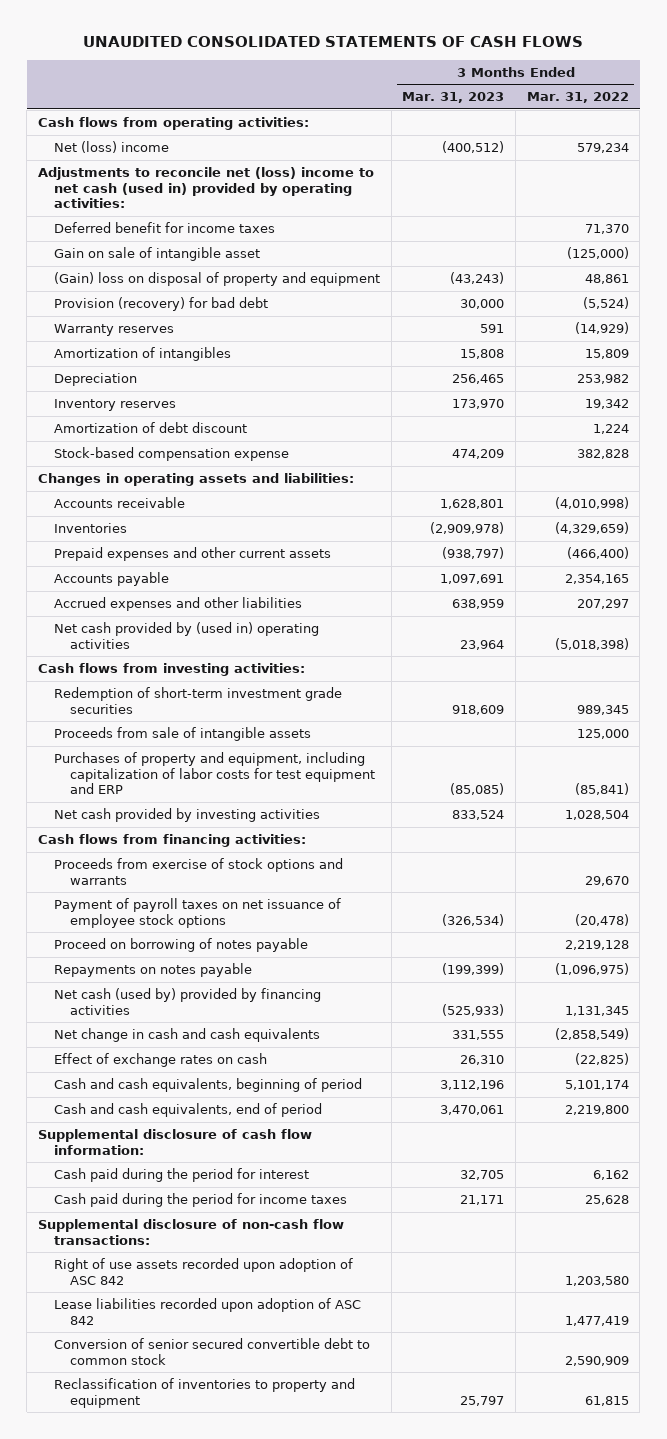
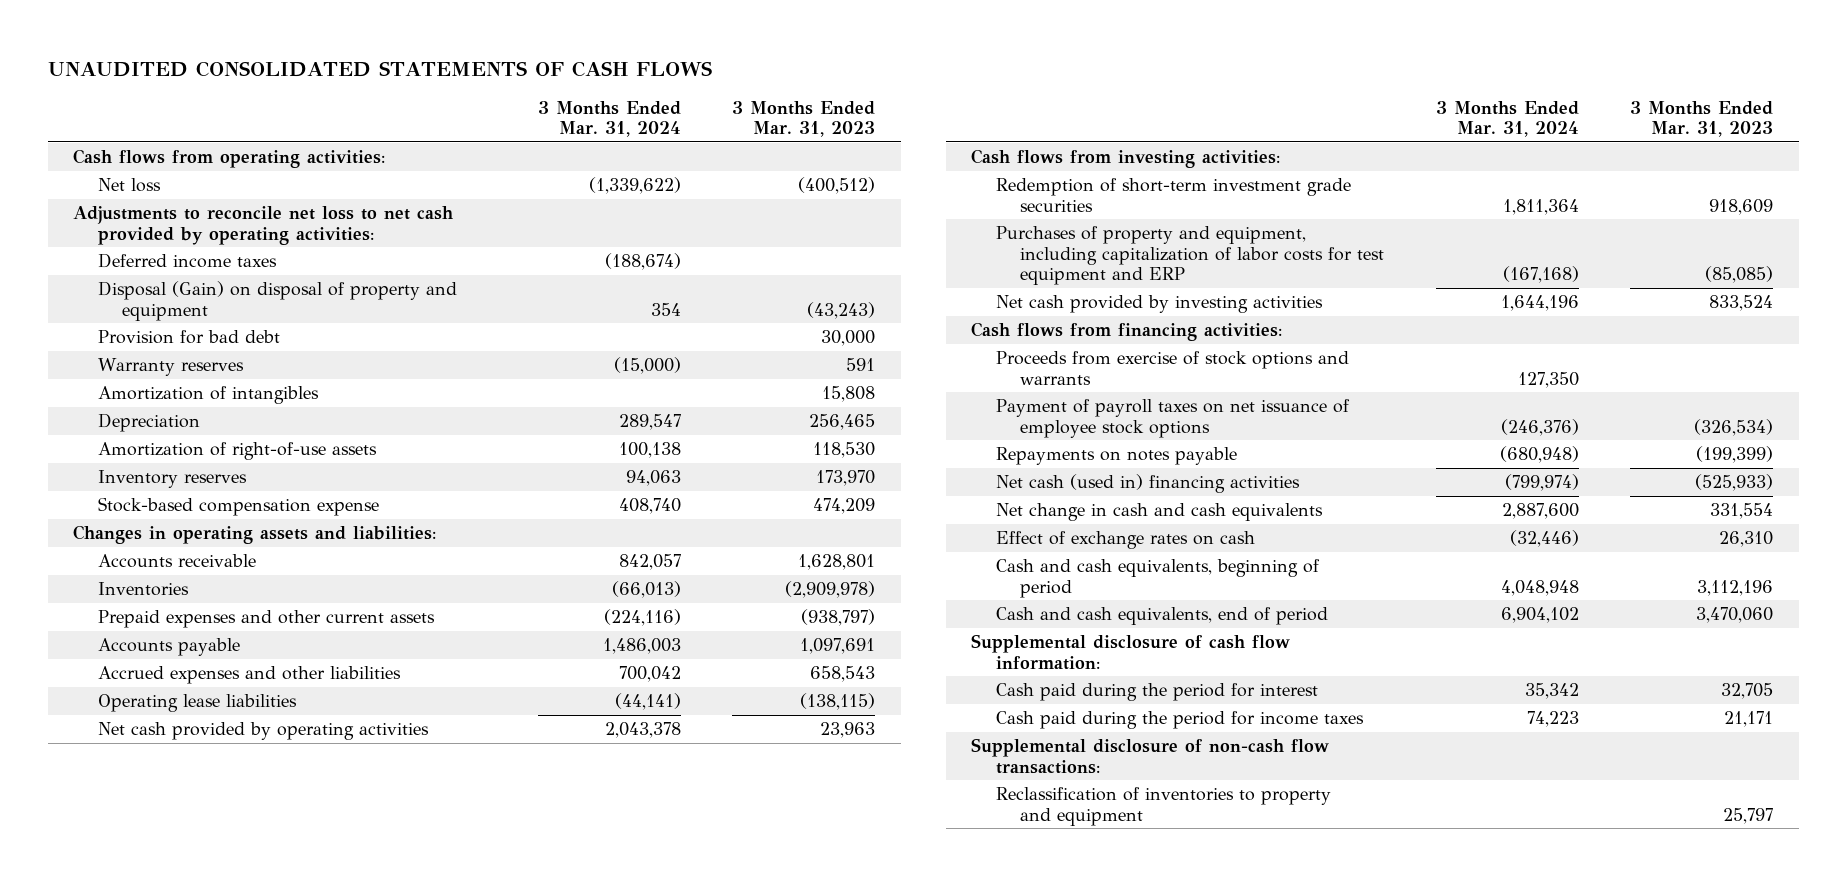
- | 3 Months Ended Mar. 31, 2023 | 3 Months Ended Mar. 31, 2022
+ | 3 Months Ended Mar. 31, 2024 | 3 Months Ended Mar. 31, 2023
- Net (loss) income | (400,512) | 579,234
- Adjustments to reconcile net (loss) income to net cash (used in) provided by operating activities:
- Deferred benefit for income taxes | | 71,370
- Gain on sale of intangible asset | | (125,000)
- (Gain) loss on disposal of property and equipment | (43,243) | 48,861
- Provision (recovery) for bad debt | 30,000 | (5,524)
+ Net loss | (1,339,622) | (400,512)
+ Adjustments to reconcile net loss to net cash provided by operating activities:
+ Deferred income taxes | (188,674) |
+ Disposal (Gain) on disposal of property and equipment | 354 | (43,243)
+ Provision for bad debt | | 30,000
+ Amortization of right-of-use assets | 100,138 | 118,530
- Amortization of debt discount | | 1,224
- Accrued expenses and other liabilities | 638,959 | 207,297
- Net cash provided by (used in) operating activities | 23,964 | (5,018,398)
+ Accrued expenses and other liabilities | 700,042 | 658,543
+ Operating lease liabilities | (44,141) | (138,115)
+ Net cash provided by operating activities | 2,043,378 | 23,963
- Proceeds from sale of intangible assets | | 125,000
- Proceed on borrowing of notes payable | | 2,219,128
- Net cash (used by) provided by financing activities | (525,933) | 1,131,345
- Net change in cash and cash equivalents | 331,555 | (2,858,549)
+ Net cash (used in) financing activities | (799,974) | (525,933)
+ Net change in cash and cash equivalents | 2,887,600 | 331,554
- Cash and cash equivalents, end of period | 3,470,061 | 2,219,800
+ Cash and cash equivalents, end of period | 6,904,102 | 3,470,060
- Right of use assets recorded upon adoption of ASC 842 | | 1,203,580
- Lease liabilities recorded upon adoption of ASC 842 | | 1,477,419
- Conversion of senior secured convertible debt to common stock | | 2,590,909

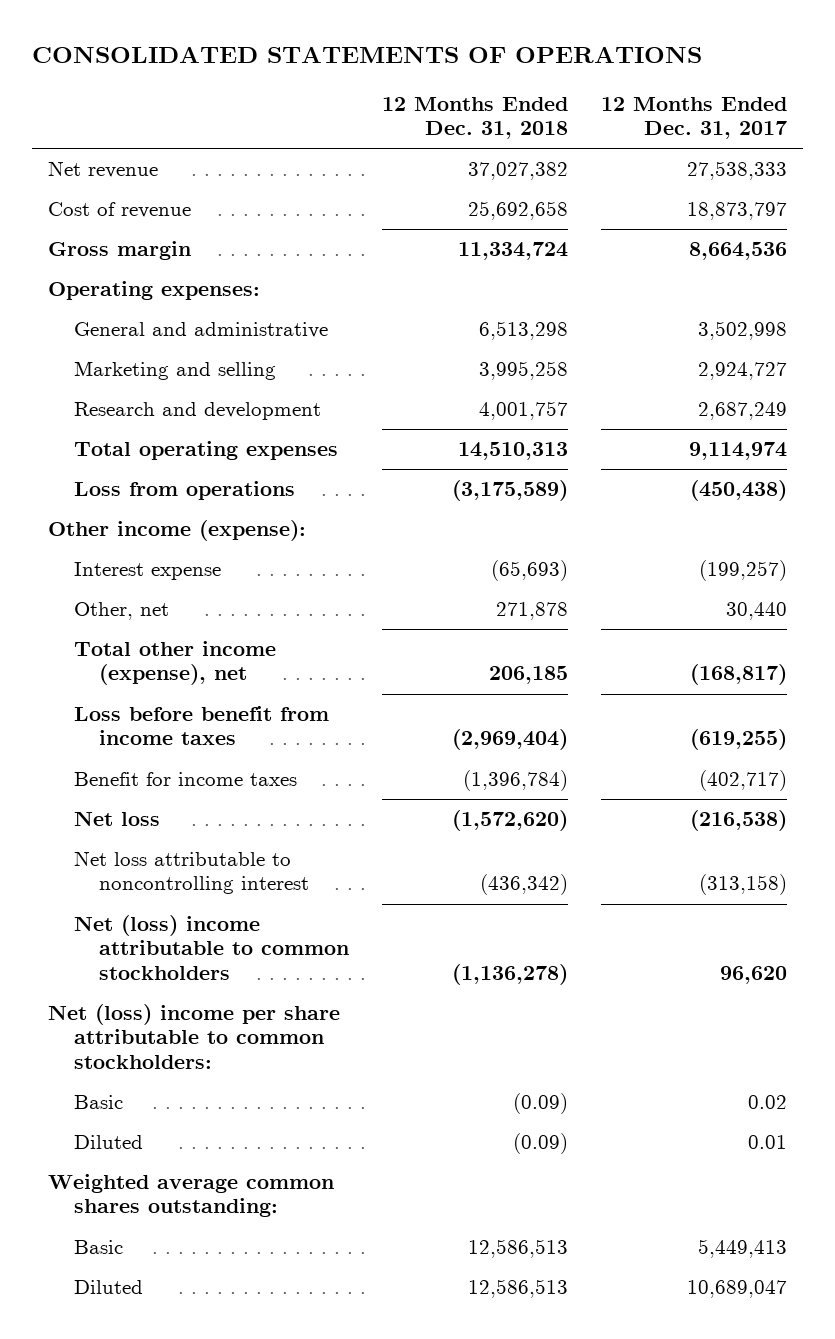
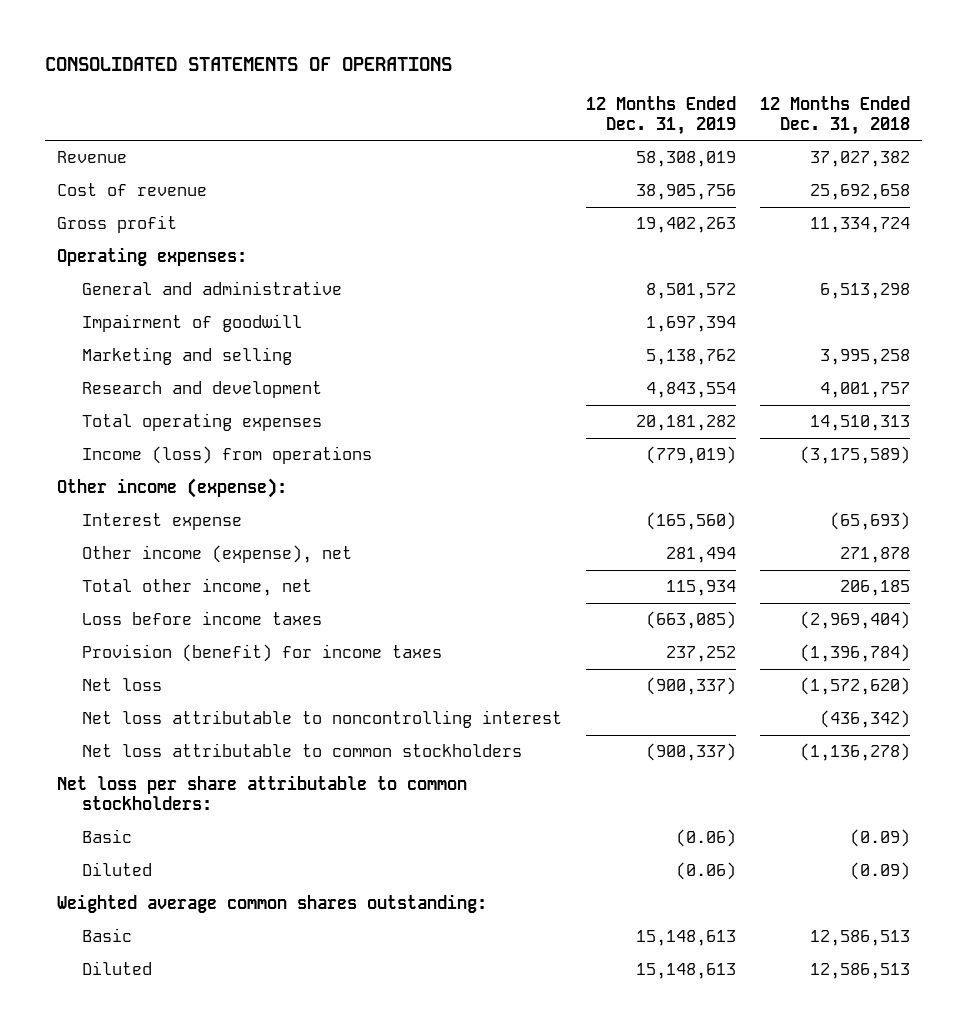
- | 12 Months Ended Dec. 31, 2018 | 12 Months Ended Dec. 31, 2017
+ | 12 Months Ended Dec. 31, 2019 | 12 Months Ended Dec. 31, 2018
- Net revenue | 37,027,382 | 27,538,333
+ Revenue | 58,308,019 | 37,027,382
- Gross margin | 11,334,724 | 8,664,536
+ Gross profit | 19,402,263 | 11,334,724
+ Impairment of goodwill | 1,697,394 |
- Loss from operations | (3,175,589) | (450,438)
+ Income (loss) from operations | (779,019) | (3,175,589)
- Other, net | 271,878 | 30,440
- Total other income (expense), net | 206,185 | (168,817)
- Loss before benefit from income taxes | (2,969,404) | (619,255)
- Benefit for income taxes | (1,396,784) | (402,717)
+ Other income (expense), net | 281,494 | 271,878
+ Total other income, net | 115,934 | 206,185
+ Loss before income taxes | (663,085) | (2,969,404)
+ Provision (benefit) for income taxes | 237,252 | (1,396,784)
- Net (loss) income attributable to common stockholders | (1,136,278) | 96,620
- Net (loss) income per share attributable to common stockholders:
+ Net loss attributable to common stockholders | (900,337) | (1,136,278)
+ Net loss per share attributable to common stockholders:

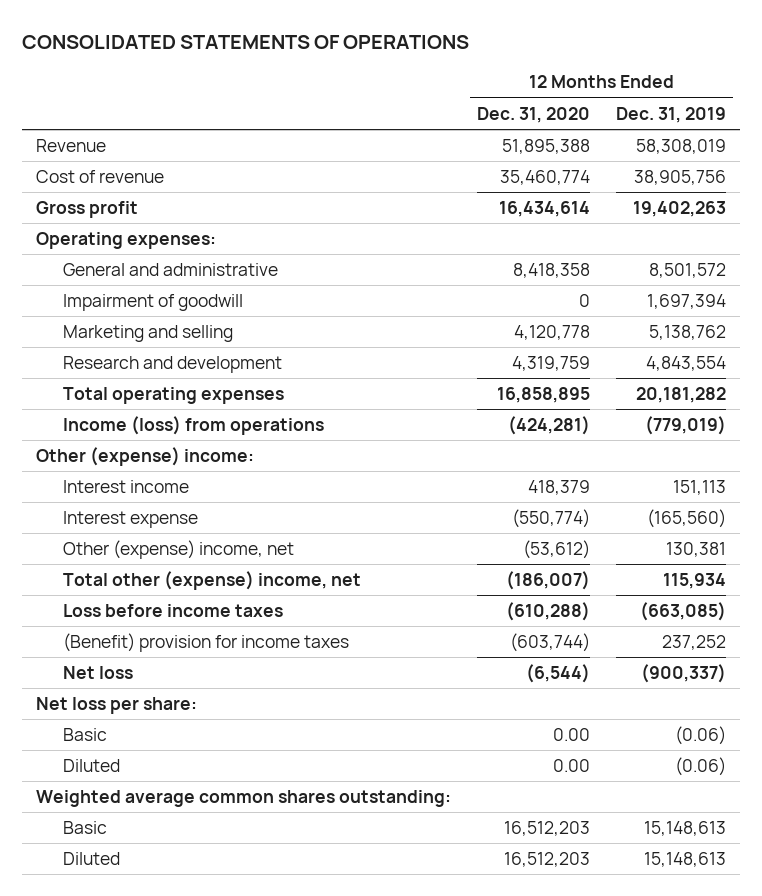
- | 12 Months Ended Dec. 31, 2019 | 12 Months Ended Dec. 31, 2018
+ | 12 Months Ended Dec. 31, 2020 | 12 Months Ended Dec. 31, 2019
- Other income (expense):
+ Other (expense) income:
+ Interest income | 418,379 | 151,113
- Other income (expense), net | 281,494 | 271,878
- Total other income, net | 115,934 | 206,185
+ Other (expense) income, net | (53,612) | 130,381
+ Total other (expense) income, net | (186,007) | 115,934
- Provision (benefit) for income taxes | 237,252 | (1,396,784)
+ (Benefit) provision for income taxes | (603,744) | 237,252
- Net loss attributable to noncontrolling interest | | (436,342)
- Net loss attributable to common stockholders | (900,337) | (1,136,278)
- Net loss per share attributable to common stockholders:
+ Net loss per share:

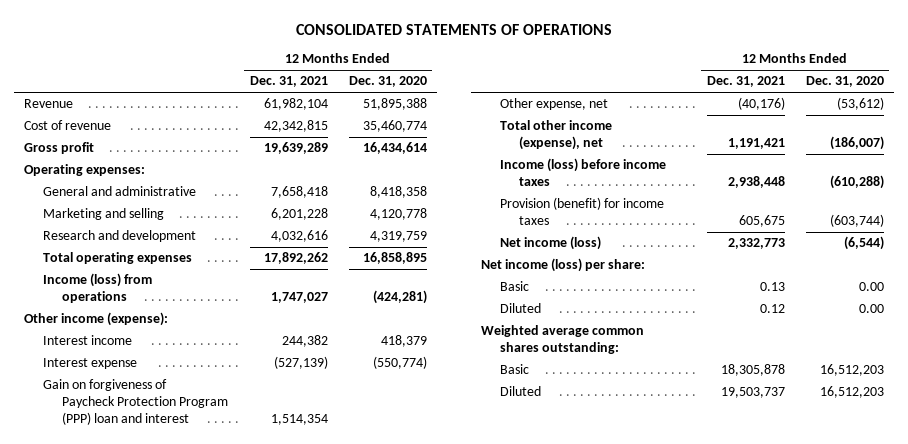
- | 12 Months Ended Dec. 31, 2020 | 12 Months Ended Dec. 31, 2019
+ | 12 Months Ended Dec. 31, 2021 | 12 Months Ended Dec. 31, 2020
- Impairment of goodwill | 0 | 1,697,394
- Other (expense) income:
+ Other income (expense):
- Other (expense) income, net | (53,612) | 130,381
- Total other (expense) income, net | (186,007) | 115,934
- Loss before income taxes | (610,288) | (663,085)
- (Benefit) provision for income taxes | (603,744) | 237,252
- Net loss | (6,544) | (900,337)
- Net loss per share:
+ Gain on forgiveness of Paycheck Protection Program (PPP) loan and interest | 1,514,354 |
+ Other expense, net | (40,176) | (53,612)
+ Total other income (expense), net | 1,191,421 | (186,007)
+ Income (loss) before income taxes | 2,938,448 | (610,288)
+ Provision (benefit) for income taxes | 605,675 | (603,744)
+ Net income (loss) | 2,332,773 | (6,544)
+ Net income (loss) per share:

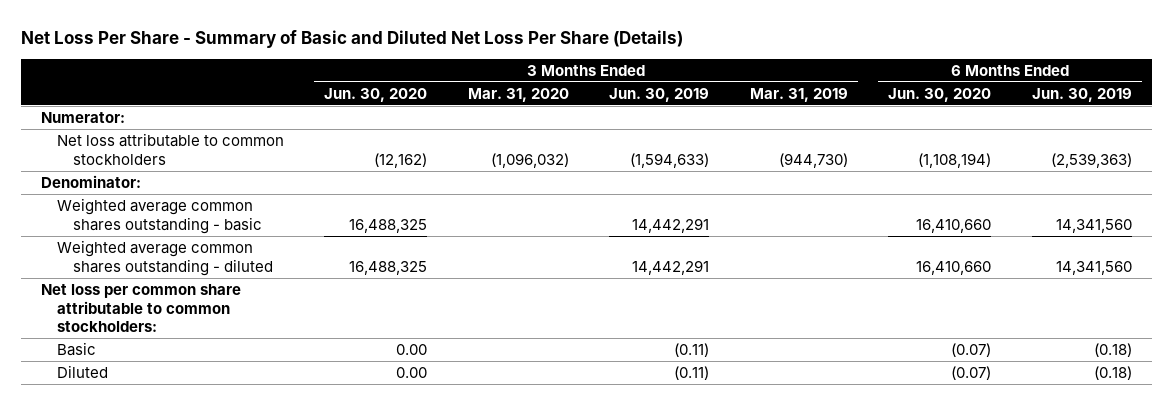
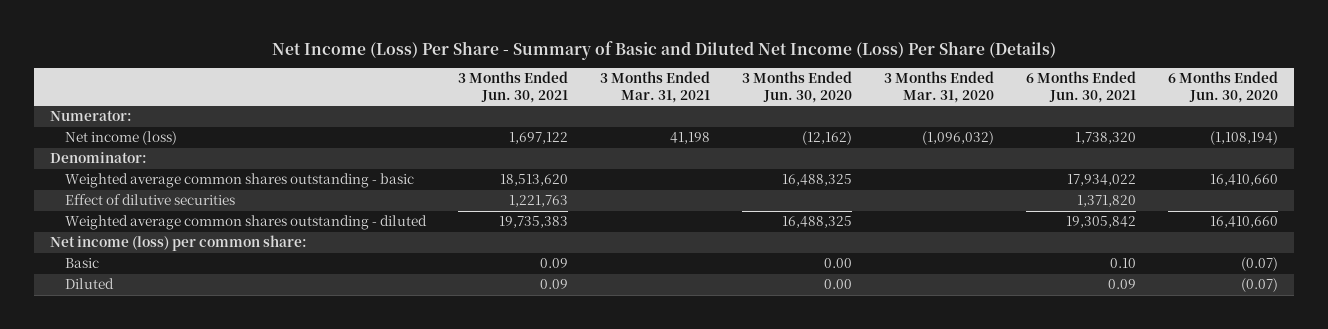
- Net Loss Per Share - Summary of Basic and Diluted Net Loss Per Share (Details)
+ Net Income (Loss) Per Share - Summary of Basic and Diluted Net Income (Loss) Per Share (Details)
- | 3 Months Ended Jun. 30, 2020 | 3 Months Ended Mar. 31, 2020 | 3 Months Ended Jun. 30, 2019 | 3 Months Ended Mar. 31, 2019 | 6 Months Ended Jun. 30, 2020 | 6 Months Ended Jun. 30, 2019
+ | 3 Months Ended Jun. 30, 2021 | 3 Months Ended Mar. 31, 2021 | 3 Months Ended Jun. 30, 2020 | 3 Months Ended Mar. 31, 2020 | 6 Months Ended Jun. 30, 2021 | 6 Months Ended Jun. 30, 2020
- Net loss attributable to common stockholders | (12,162) | (1,096,032) | (1,594,633) | (944,730) | (1,108,194) | (2,539,363)
+ Net income (loss) | 1,697,122 | 41,198 | (12,162) | (1,096,032) | 1,738,320 | (1,108,194)
+ Effect of dilutive securities | 1,221,763 | | | | 1,371,820 |
- Net loss per common share attributable to common stockholders:
+ Net income (loss) per common share:

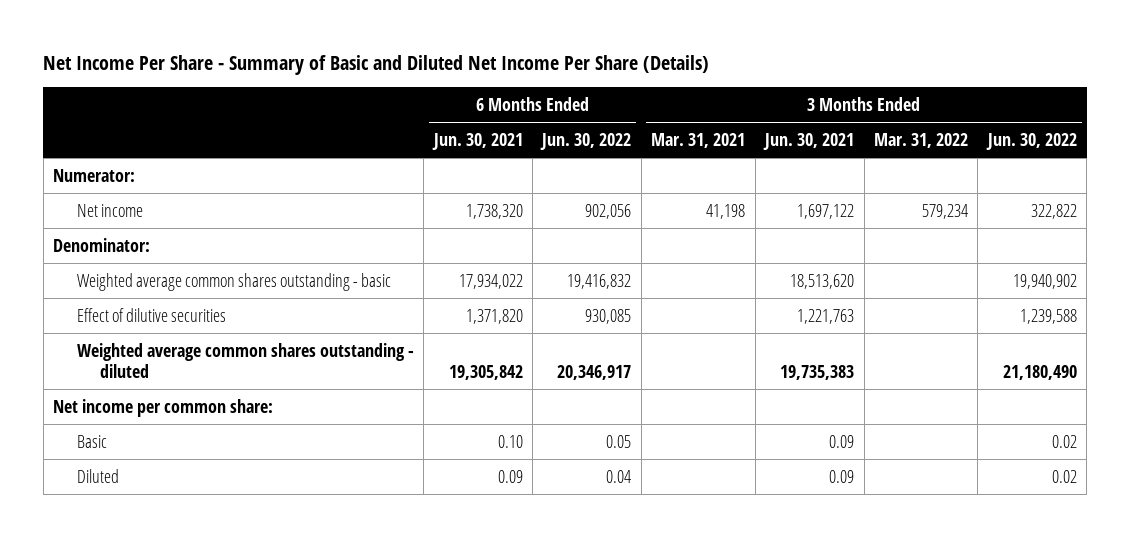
- Net Income (Loss) Per Share - Summary of Basic and Diluted Net Income (Loss) Per Share (Details)
+ Net Income Per Share - Summary of Basic and Diluted Net Income Per Share (Details)
- | 3 Months Ended Jun. 30, 2021 | 3 Months Ended Mar. 31, 2021 | 3 Months Ended Jun. 30, 2020 | 3 Months Ended Mar. 31, 2020 | 6 Months Ended Jun. 30, 2021 | 6 Months Ended Jun. 30, 2020
+ | 6 Months Ended Jun. 30, 2021 | 6 Months Ended Jun. 30, 2022 | 3 Months Ended Mar. 31, 2021 | 3 Months Ended Jun. 30, 2021 | 3 Months Ended Mar. 31, 2022 | 3 Months Ended Jun. 30, 2022
- Net income (loss) | 1,697,122 | 41,198 | (12,162) | (1,096,032) | 1,738,320 | (1,108,194)
+ Net income | 1,738,320 | 902,056 | 41,198 | 1,697,122 | 579,234 | 322,822
- Net income (loss) per common share:
+ Net income per common share:

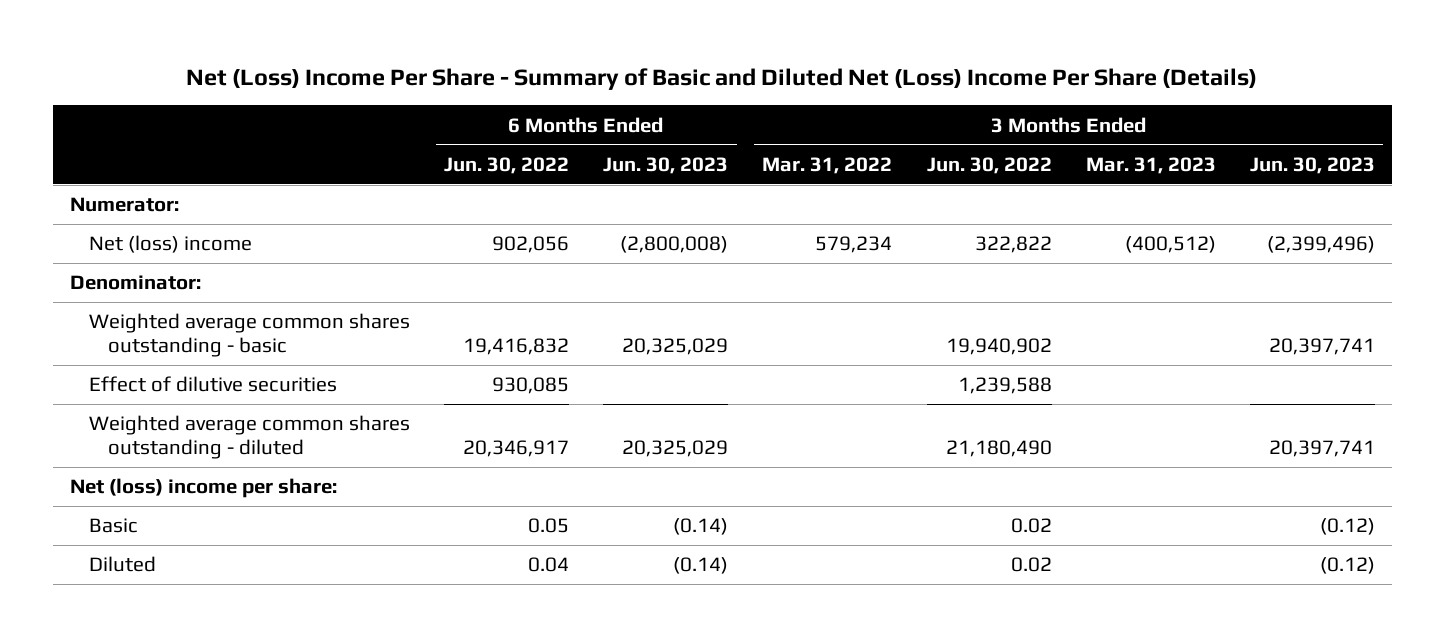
- Net Income Per Share - Summary of Basic and Diluted Net Income Per Share (Details)
+ Net (Loss) Income Per Share - Summary of Basic and Diluted Net (Loss) Income Per Share (Details)
- | 6 Months Ended Jun. 30, 2021 | 6 Months Ended Jun. 30, 2022 | 3 Months Ended Mar. 31, 2021 | 3 Months Ended Jun. 30, 2021 | 3 Months Ended Mar. 31, 2022 | 3 Months Ended Jun. 30, 2022
+ | 6 Months Ended Jun. 30, 2022 | 6 Months Ended Jun. 30, 2023 | 3 Months Ended Mar. 31, 2022 | 3 Months Ended Jun. 30, 2022 | 3 Months Ended Mar. 31, 2023 | 3 Months Ended Jun. 30, 2023
- Net income | 1,738,320 | 902,056 | 41,198 | 1,697,122 | 579,234 | 322,822
+ Net (loss) income | 902,056 | (2,800,008) | 579,234 | 322,822 | (400,512) | (2,399,496)
- Net income per common share:
+ Net (loss) income per share:

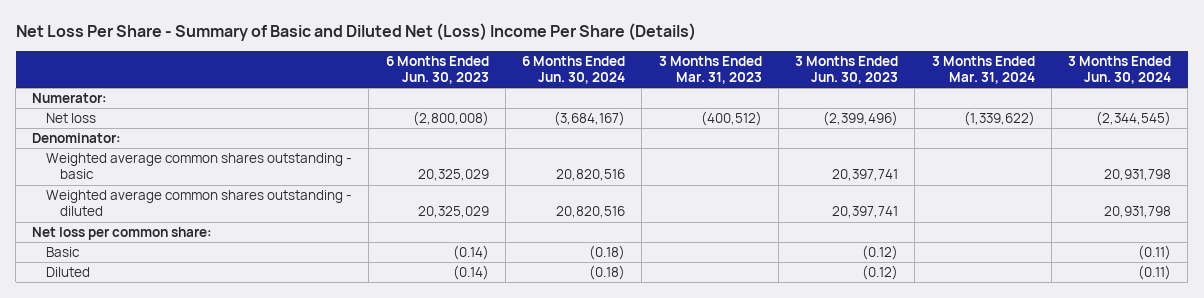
- Net (Loss) Income Per Share - Summary of Basic and Diluted Net (Loss) Income Per Share (Details)
+ Net Loss Per Share - Summary of Basic and Diluted Net (Loss) Income Per Share (Details)
- | 6 Months Ended Jun. 30, 2022 | 6 Months Ended Jun. 30, 2023 | 3 Months Ended Mar. 31, 2022 | 3 Months Ended Jun. 30, 2022 | 3 Months Ended Mar. 31, 2023 | 3 Months Ended Jun. 30, 2023
+ | 6 Months Ended Jun. 30, 2023 | 6 Months Ended Jun. 30, 2024 | 3 Months Ended Mar. 31, 2023 | 3 Months Ended Jun. 30, 2023 | 3 Months Ended Mar. 31, 2024 | 3 Months Ended Jun. 30, 2024
- Net (loss) income | 902,056 | (2,800,008) | 579,234 | 322,822 | (400,512) | (2,399,496)
+ Net loss | (2,800,008) | (3,684,167) | (400,512) | (2,399,496) | (1,339,622) | (2,344,545)
- Effect of dilutive securities | 930,085 | | | 1,239,588 | |
- Net (loss) income per share:
+ Net loss per common share:

